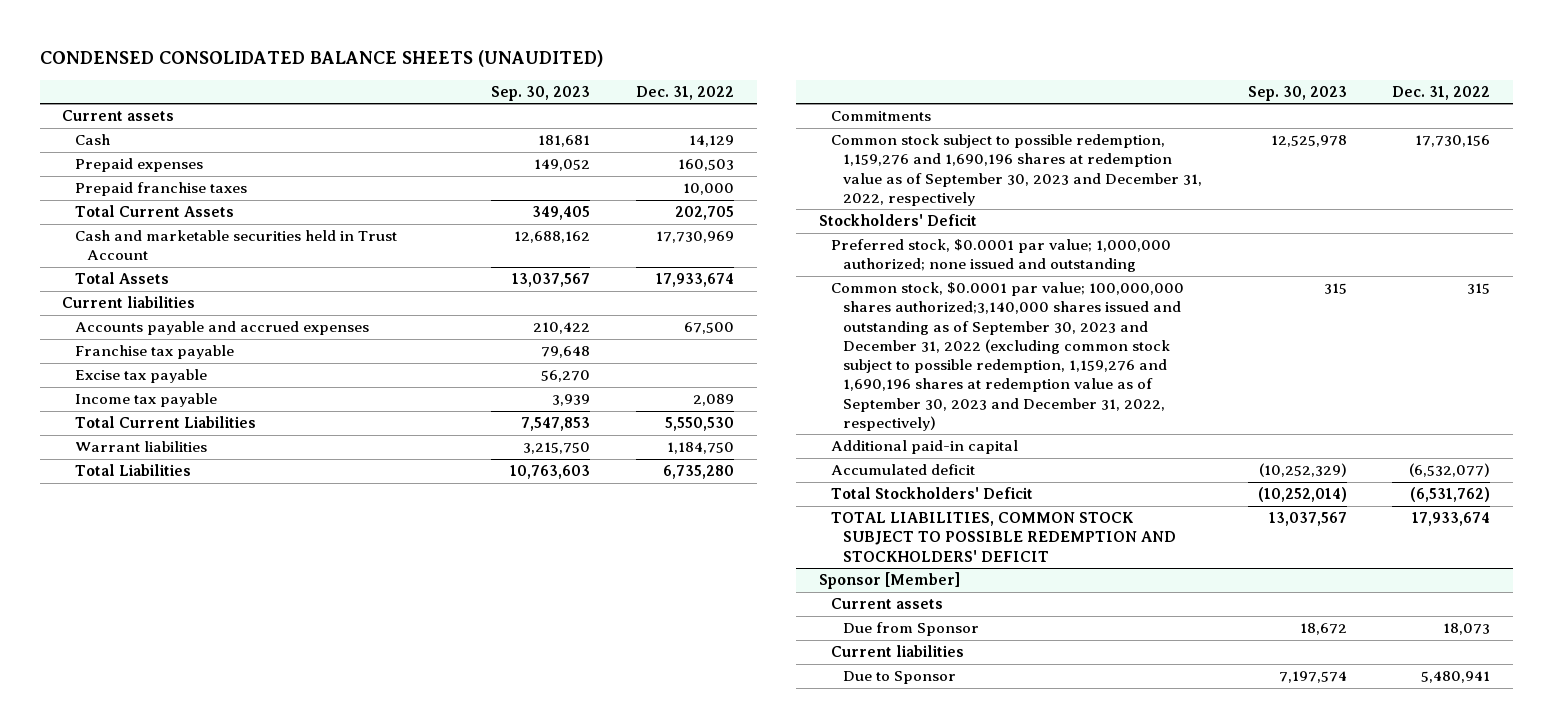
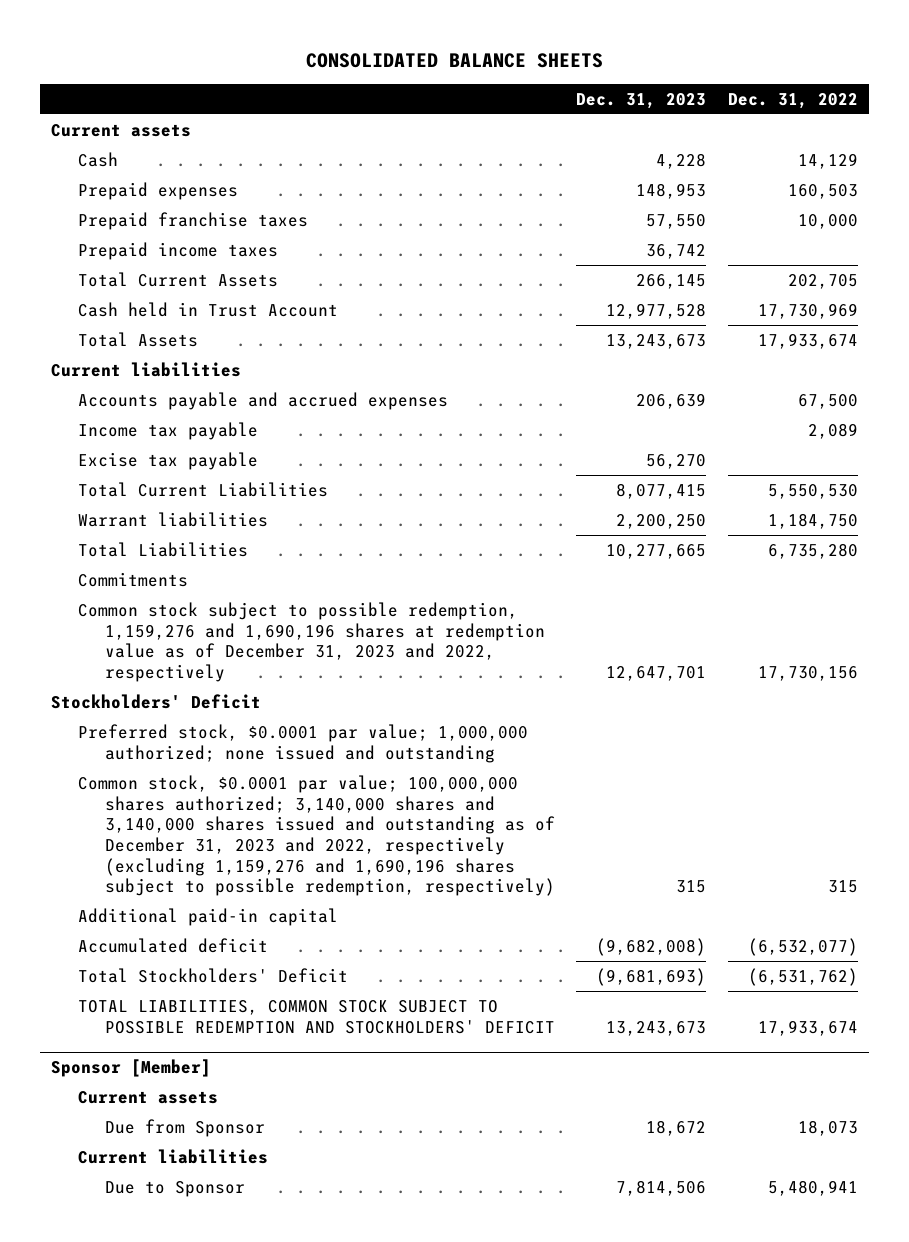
- CONDENSED CONSOLIDATED BALANCE SHEETS (UNAUDITED)
+ CONSOLIDATED BALANCE SHEETS
- | Sep. 30, 2023 | Dec. 31, 2022
+ | Dec. 31, 2023 | Dec. 31, 2022
+ Prepaid income taxes | 36,742 |
- Cash and marketable securities held in Trust Account | 12,688,162 | 17,730,969
+ Cash held in Trust Account | 12,977,528 | 17,730,969
- Franchise tax payable | 79,648 |
moved down: Excise tax payable | 56,270 |
- Common stock subject to possible redemption, 1,159,276 and 1,690,196 shares at redemption value as of September 30, 2023 and December 31, 2022, respectively | 12,525,978 | 17,730,156
+ Common stock subject to possible redemption, 1,159,276 and 1,690,196 shares at redemption value as of December 31, 2023 and 2022, respectively | 12,647,701 | 17,730,156
- Common stock, $0.0001 par value; 100,000,000 shares authorized;3,140,000 shares issued and outstanding as of September 30, 2023 and December 31, 2022 (excluding common stock subject to possible redemption, 1,159,276 and 1,690,196 shares at redemption value as of September 30, 2023 and December 31, 2022, respectively) | 315 | 315
+ Common stock, $0.0001 par value; 100,000,000 shares authorized; 3,140,000 shares and 3,140,000 shares issued and outstanding as of December 31, 2023 and 2022, respectively (excluding 1,159,276 and 1,690,196 shares subject to possible redemption, respectively) | 315 | 315

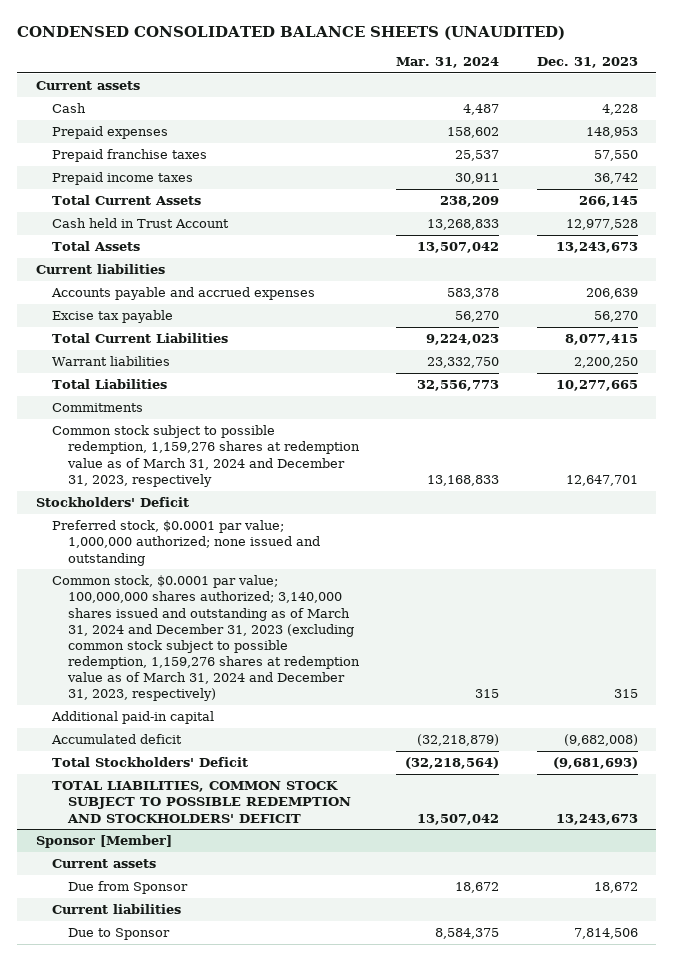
- CONSOLIDATED BALANCE SHEETS
+ CONDENSED CONSOLIDATED BALANCE SHEETS (UNAUDITED)
- | Dec. 31, 2023 | Dec. 31, 2022
+ | Mar. 31, 2024 | Dec. 31, 2023
- Income tax payable | | 2,089
- Common stock subject to possible redemption, 1,159,276 and 1,690,196 shares at redemption value as of December 31, 2023 and 2022, respectively | 12,647,701 | 17,730,156
+ Common stock subject to possible redemption, 1,159,276 shares at redemption value as of March 31, 2024 and December 31, 2023, respectively | 13,168,833 | 12,647,701
- Common stock, $0.0001 par value; 100,000,000 shares authorized; 3,140,000 shares and 3,140,000 shares issued and outstanding as of December 31, 2023 and 2022, respectively (excluding 1,159,276 and 1,690,196 shares subject to possible redemption, respectively) | 315 | 315
+ Common stock, $0.0001 par value; 100,000,000 shares authorized; 3,140,000 shares issued and outstanding as of March 31, 2024 and December 31, 2023 (excluding common stock subject to possible redemption, 1,159,276 shares at redemption value as of March 31, 2024 and December 31, 2023, respectively) | 315 | 315

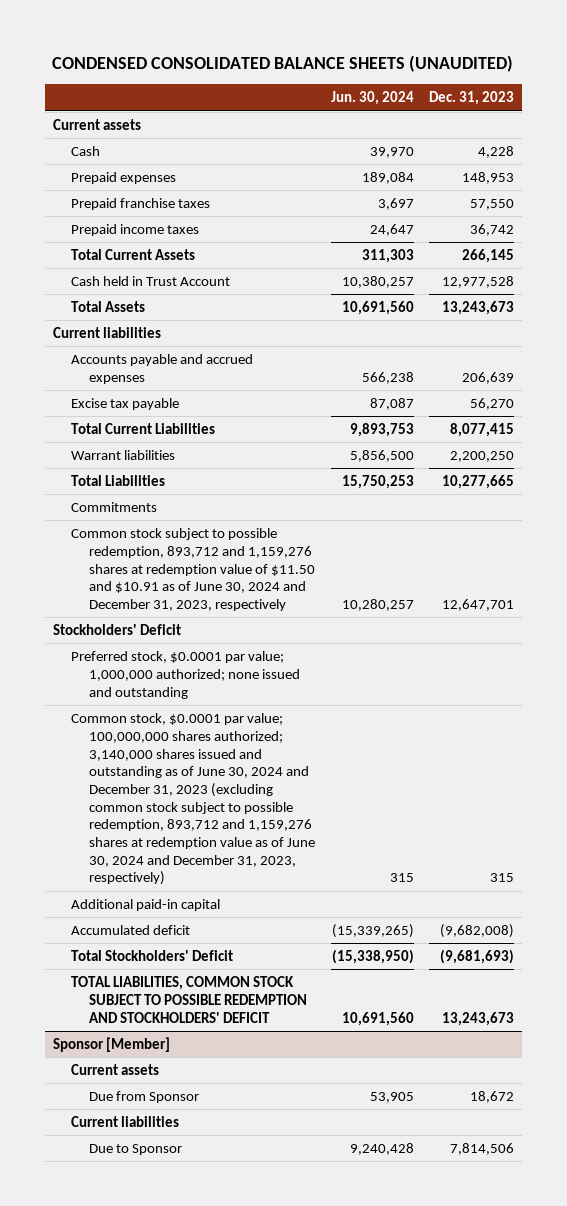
- | Mar. 31, 2024 | Dec. 31, 2023
+ | Jun. 30, 2024 | Dec. 31, 2023
- Common stock subject to possible redemption, 1,159,276 shares at redemption value as of March 31, 2024 and December 31, 2023, respectively | 13,168,833 | 12,647,701
+ Common stock subject to possible redemption, 893,712 and 1,159,276 shares at redemption value of $11.50 and $10.91 as of June 30, 2024 and December 31, 2023, respectively | 10,280,257 | 12,647,701
- Common stock, $0.0001 par value; 100,000,000 shares authorized; 3,140,000 shares issued and outstanding as of March 31, 2024 and December 31, 2023 (excluding common stock subject to possible redemption, 1,159,276 shares at redemption value as of March 31, 2024 and December 31, 2023, respectively) | 315 | 315
+ Common stock, $0.0001 par value; 100,000,000 shares authorized; 3,140,000 shares issued and outstanding as of June 30, 2024 and December 31, 2023 (excluding common stock subject to possible redemption, 893,712 and 1,159,276 shares at redemption value as of June 30, 2024 and December 31, 2023, respectively) | 315 | 315

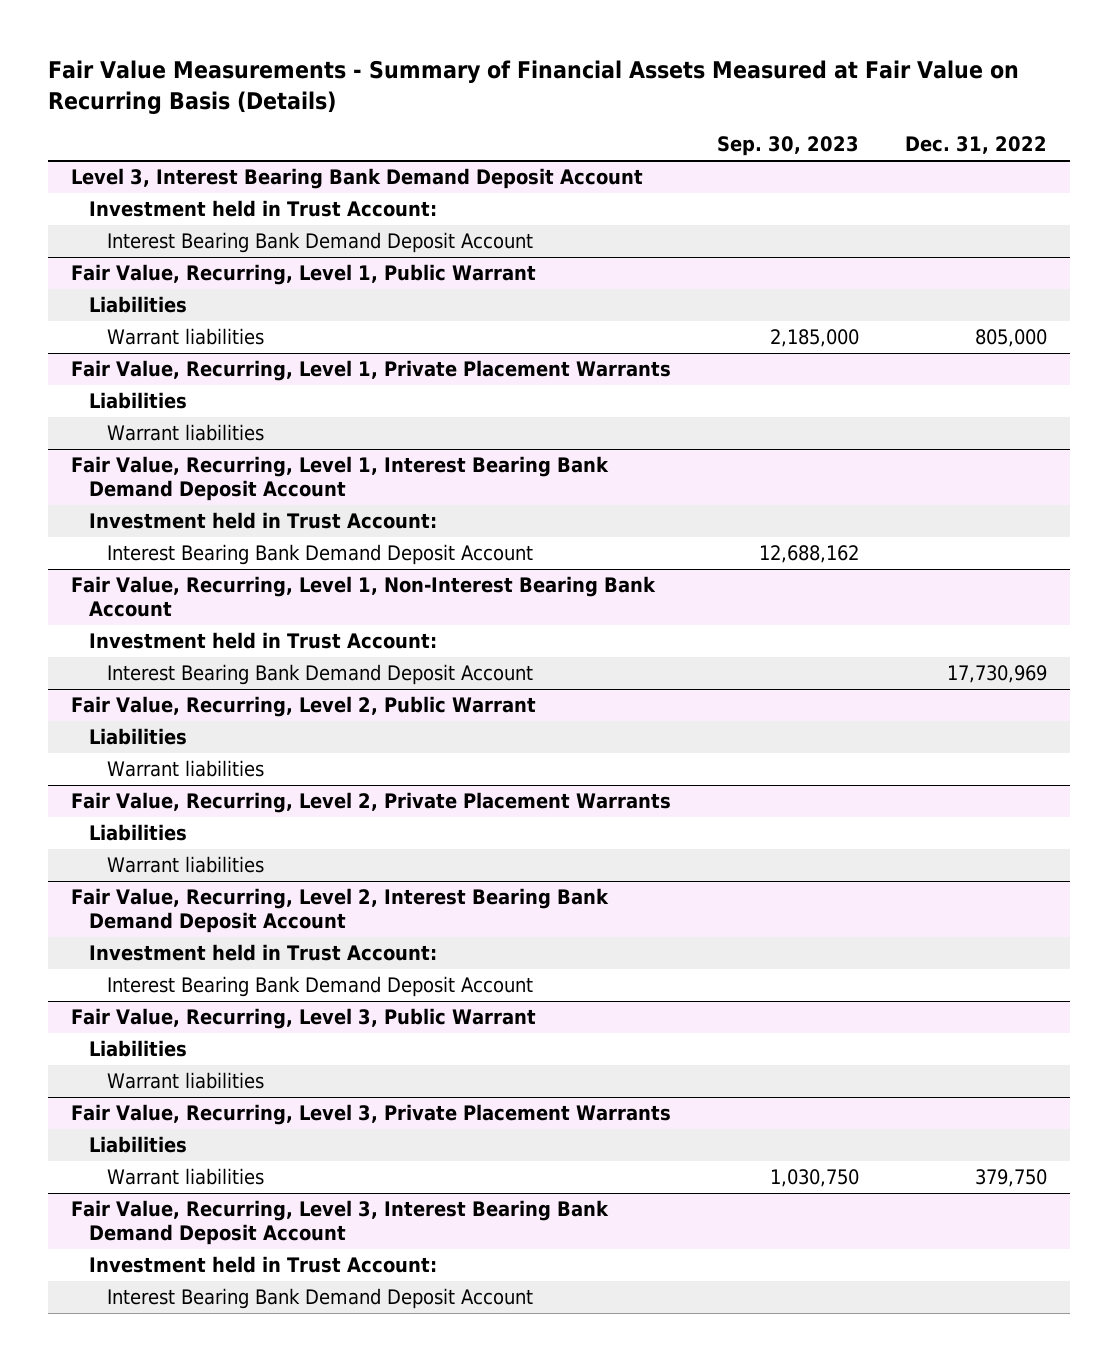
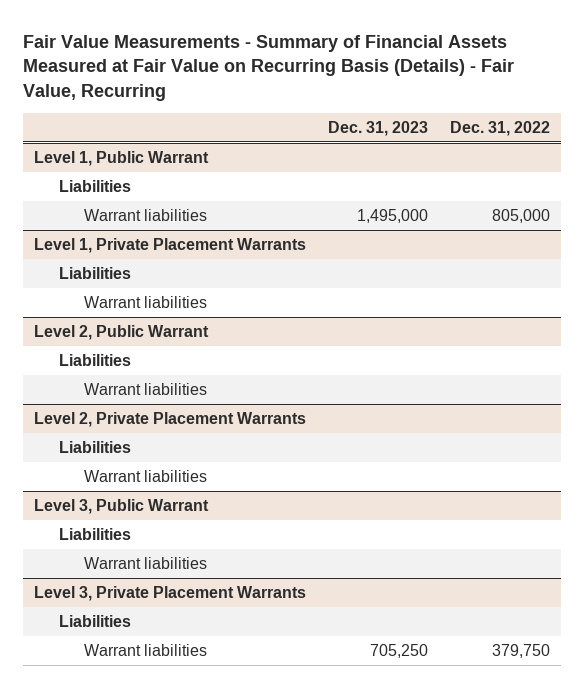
- Fair Value Measurements - Summary of Financial Assets Measured at Fair Value on Recurring Basis (Details)
+ Fair Value Measurements - Summary of Financial Assets Measured at Fair Value on Recurring Basis (Details) - Fair Value, Recurring
- | Sep. 30, 2023 | Dec. 31, 2022
+ | Dec. 31, 2023 | Dec. 31, 2022
- Level 3, Interest Bearing Bank Demand Deposit Account
- Investment held in Trust Account:
- Interest Bearing Bank Demand Deposit Account
- Fair Value, Recurring, Level 1, Public Warrant
+ Level 1, Public Warrant
- Fair Value, Recurring, Level 1, Private Placement Warrants
+ Level 1, Private Placement Warrants
- Fair Value, Recurring, Level 1, Interest Bearing Bank Demand Deposit Account
- Investment held in Trust Account:
- Interest Bearing Bank Demand Deposit Account | 12,688,162 |
- Fair Value, Recurring, Level 1, Non-Interest Bearing Bank Account
- Investment held in Trust Account:
- Interest Bearing Bank Demand Deposit Account | | 17,730,969
- Fair Value, Recurring, Level 2, Public Warrant
+ Level 2, Public Warrant
- Fair Value, Recurring, Level 2, Private Placement Warrants
+ Level 2, Private Placement Warrants
- Fair Value, Recurring, Level 2, Interest Bearing Bank Demand Deposit Account
- Investment held in Trust Account:
- Interest Bearing Bank Demand Deposit Account
- Fair Value, Recurring, Level 3, Public Warrant
+ Level 3, Public Warrant
- Fair Value, Recurring, Level 3, Private Placement Warrants
+ Level 3, Private Placement Warrants
- Fair Value, Recurring, Level 3, Interest Bearing Bank Demand Deposit Account
- Investment held in Trust Account:
- Interest Bearing Bank Demand Deposit Account

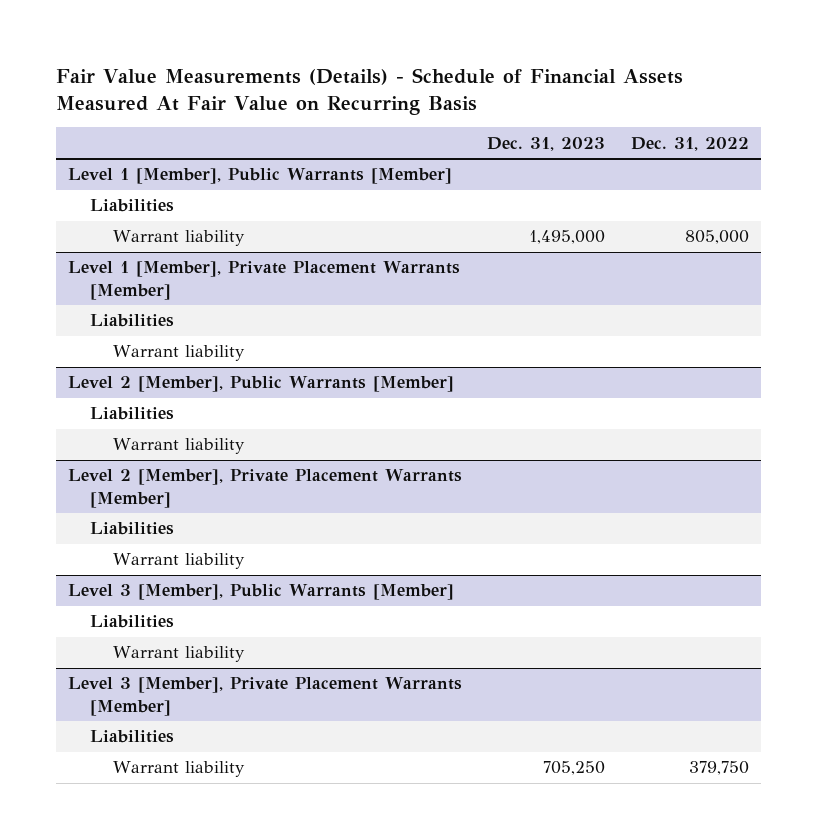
- Fair Value Measurements - Summary of Financial Assets Measured at Fair Value on Recurring Basis (Details) - Fair Value, Recurring
+ Fair Value Measurements (Details) - Schedule of Financial Assets Measured At Fair Value on Recurring Basis
- Level 1, Public Warrant
+ Level 1 [Member], Public Warrants [Member]
- Warrant liabilities | 1,495,000 | 805,000
- Level 1, Private Placement Warrants
+ Warrant liability | 1,495,000 | 805,000
+ Level 1 [Member], Private Placement Warrants [Member]
- Warrant liabilities
- Level 2, Public Warrant
+ Warrant liability
+ Level 2 [Member], Public Warrants [Member]
- Warrant liabilities
- Level 2, Private Placement Warrants
+ Warrant liability
+ Level 2 [Member], Private Placement Warrants [Member]
- Warrant liabilities
- Level 3, Public Warrant
+ Warrant liability
+ Level 3 [Member], Public Warrants [Member]
- Warrant liabilities
- Level 3, Private Placement Warrants
+ Warrant liability
+ Level 3 [Member], Private Placement Warrants [Member]
- Warrant liabilities | 705,250 | 379,750
+ Warrant liability | 705,250 | 379,750

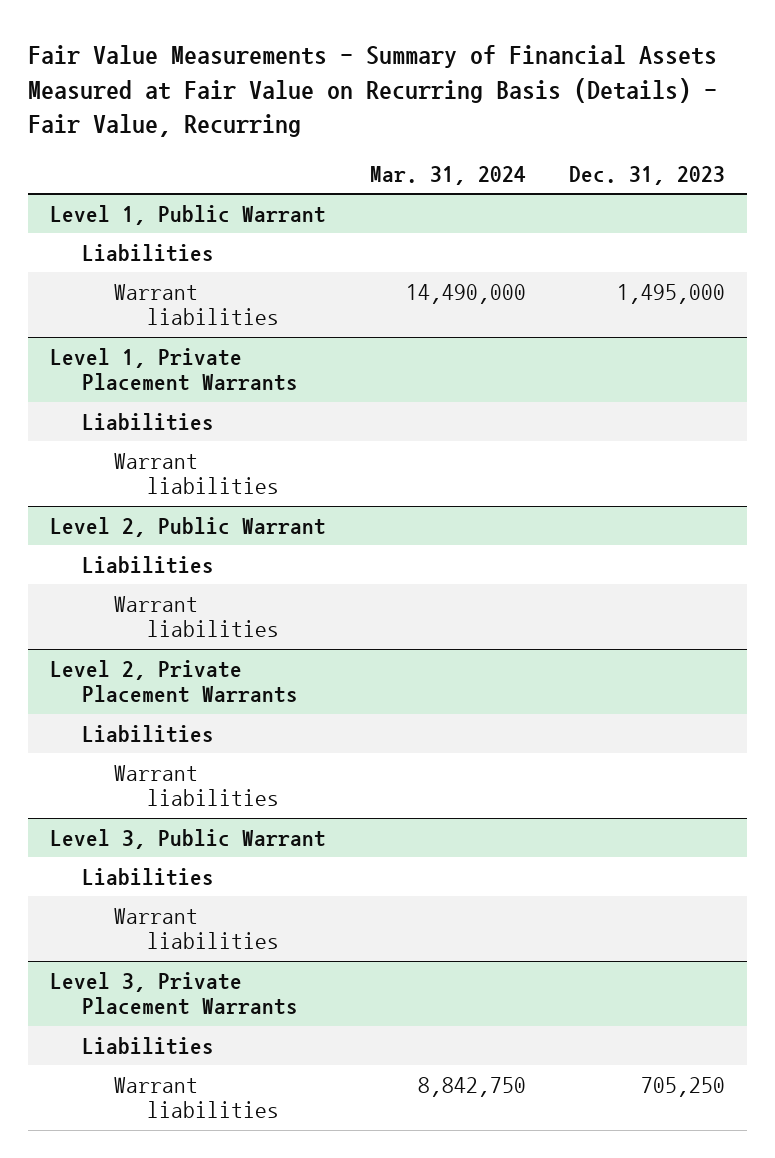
- Fair Value Measurements (Details) - Schedule of Financial Assets Measured At Fair Value on Recurring Basis
+ Fair Value Measurements - Summary of Financial Assets Measured at Fair Value on Recurring Basis (Details) - Fair Value, Recurring
- | Dec. 31, 2023 | Dec. 31, 2022
+ | Mar. 31, 2024 | Dec. 31, 2023
- Level 1 [Member], Public Warrants [Member]
+ Level 1, Public Warrant
- Warrant liability | 1,495,000 | 805,000
- Level 1 [Member], Private Placement Warrants [Member]
+ Warrant liabilities | 14,490,000 | 1,495,000
+ Level 1, Private Placement Warrants
- Warrant liability
- Level 2 [Member], Public Warrants [Member]
+ Warrant liabilities
+ Level 2, Public Warrant
- Warrant liability
- Level 2 [Member], Private Placement Warrants [Member]
+ Warrant liabilities
+ Level 2, Private Placement Warrants
- Warrant liability
- Level 3 [Member], Public Warrants [Member]
+ Warrant liabilities
+ Level 3, Public Warrant
- Warrant liability
- Level 3 [Member], Private Placement Warrants [Member]
+ Warrant liabilities
+ Level 3, Private Placement Warrants
- Warrant liability | 705,250 | 379,750
+ Warrant liabilities | 8,842,750 | 705,250

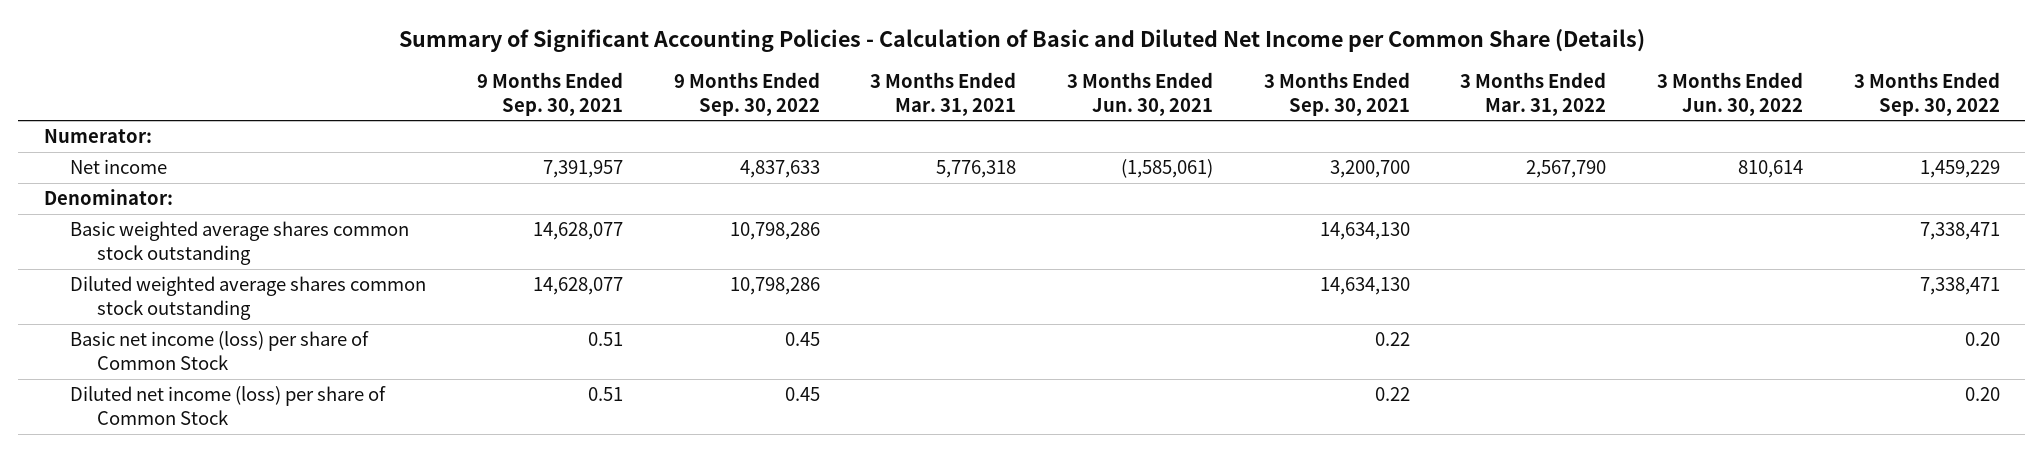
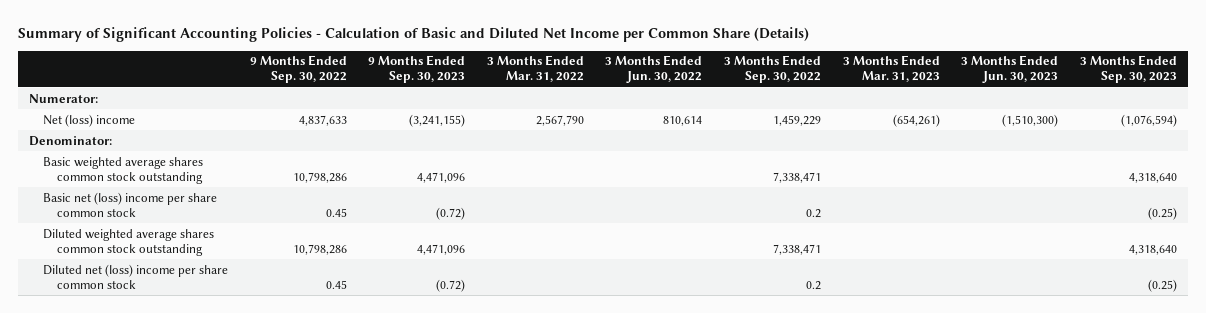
- | 9 Months Ended Sep. 30, 2021 | 9 Months Ended Sep. 30, 2022 | 3 Months Ended Mar. 31, 2021 | 3 Months Ended Jun. 30, 2021 | 3 Months Ended Sep. 30, 2021 | 3 Months Ended Mar. 31, 2022 | 3 Months Ended Jun. 30, 2022 | 3 Months Ended Sep. 30, 2022
+ | 9 Months Ended Sep. 30, 2022 | 9 Months Ended Sep. 30, 2023 | 3 Months Ended Mar. 31, 2022 | 3 Months Ended Jun. 30, 2022 | 3 Months Ended Sep. 30, 2022 | 3 Months Ended Mar. 31, 2023 | 3 Months Ended Jun. 30, 2023 | 3 Months Ended Sep. 30, 2023
- Net income | 7,391,957 | 4,837,633 | 5,776,318 | (1,585,061) | 3,200,700 | 2,567,790 | 810,614 | 1,459,229
+ Net (loss) income | 4,837,633 | (3,241,155) | 2,567,790 | 810,614 | 1,459,229 | (654,261) | (1,510,300) | (1,076,594)
+ Basic net (loss) income per share common stock | 0.45 | (0.72) | | | 0.2 | | | (0.25)
- Basic net income (loss) per share of Common Stock | 0.51 | 0.45 | | | 0.22 | | | 0.20
- Diluted net income (loss) per share of Common Stock | 0.51 | 0.45 | | | 0.22 | | | 0.20
+ Diluted net (loss) income per share common stock | 0.45 | (0.72) | | | 0.2 | | | (0.25)

